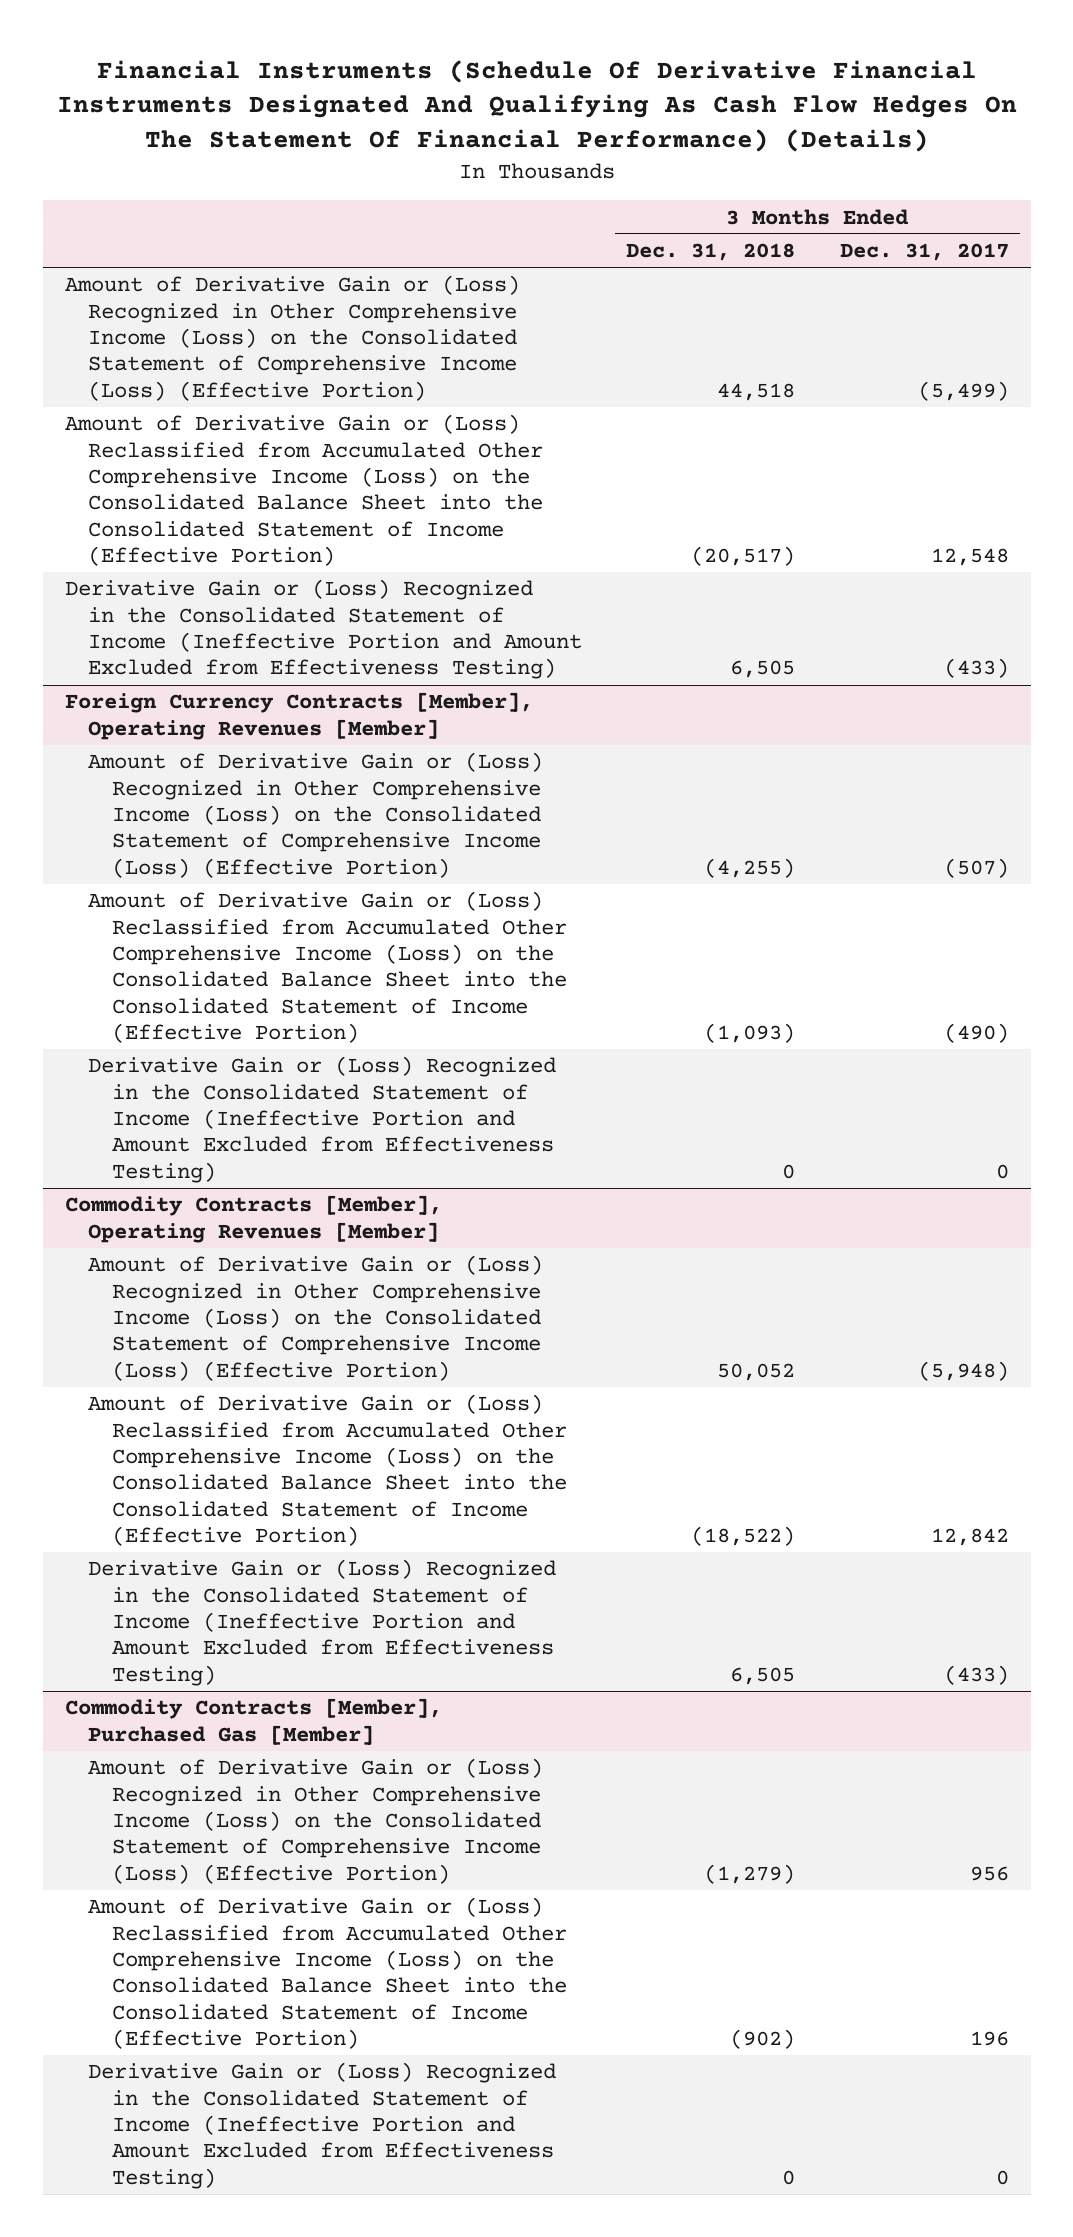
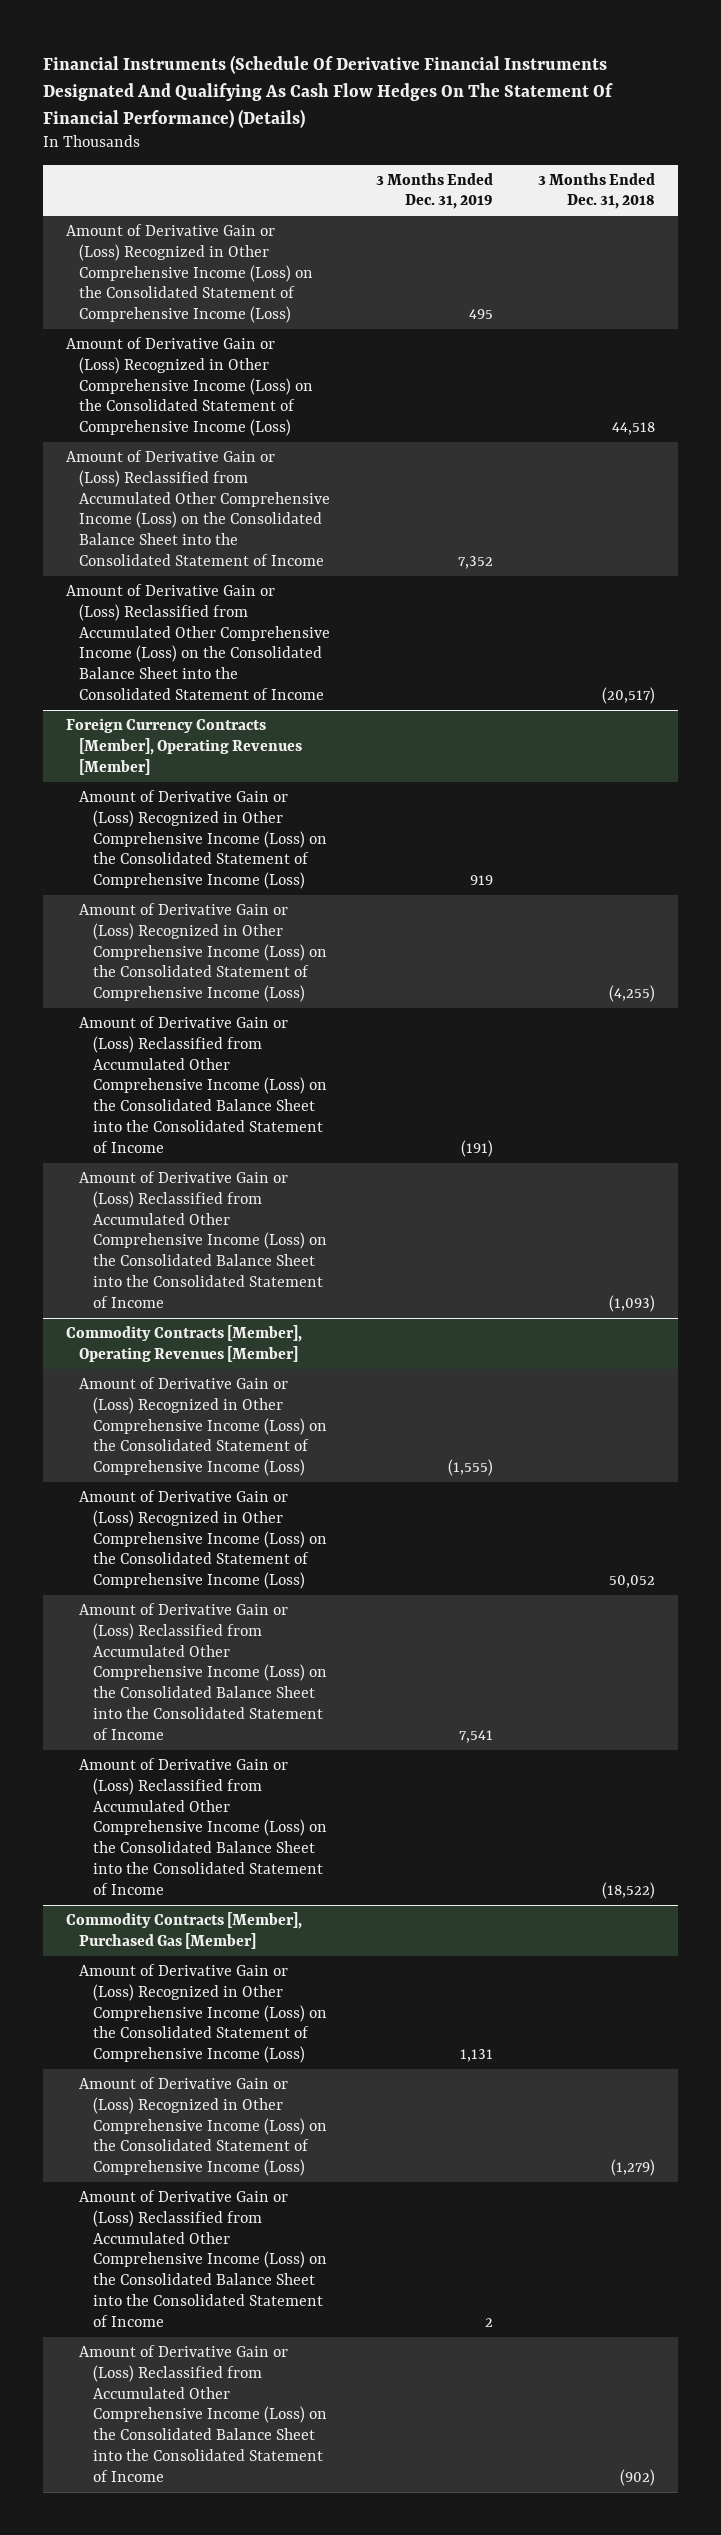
- | 3 Months Ended Dec. 31, 2018 | 3 Months Ended Dec. 31, 2017
+ | 3 Months Ended Dec. 31, 2019 | 3 Months Ended Dec. 31, 2018
- Amount of Derivative Gain or (Loss) Recognized in Other Comprehensive Income (Loss) on the Consolidated Statement of Comprehensive Income (Loss) (Effective Portion) | 44,518 | (5,499)
- Amount of Derivative Gain or (Loss) Reclassified from Accumulated Other Comprehensive Income (Loss) on the Consolidated Balance Sheet into the Consolidated Statement of Income (Effective Portion) | (20,517) | 12,548
- Derivative Gain or (Loss) Recognized in the Consolidated Statement of Income (Ineffective Portion and Amount Excluded from Effectiveness Testing) | 6,505 | (433)
+ Amount of Derivative Gain or (Loss) Recognized in Other Comprehensive Income (Loss) on the Consolidated Statement of Comprehensive Income (Loss) | 495 |
+ Amount of Derivative Gain or (Loss) Recognized in Other Comprehensive Income (Loss) on the Consolidated Statement of Comprehensive Income (Loss) | | 44,518
+ Amount of Derivative Gain or (Loss) Reclassified from Accumulated Other Comprehensive Income (Loss) on the Consolidated Balance Sheet into the Consolidated Statement of Income | 7,352 |
+ Amount of Derivative Gain or (Loss) Reclassified from Accumulated Other Comprehensive Income (Loss) on the Consolidated Balance Sheet into the Consolidated Statement of Income | | (20,517)
@ Foreign Currency Contracts [Member], Operating Revenues [Member]
- Amount of Derivative Gain or (Loss) Recognized in Other Comprehensive Income (Loss) on the Consolidated Statement of Comprehensive Income (Loss) (Effective Portion) | (4,255) | (507)
- Amount of Derivative Gain or (Loss) Reclassified from Accumulated Other Comprehensive Income (Loss) on the Consolidated Balance Sheet into the Consolidated Statement of Income (Effective Portion) | (1,093) | (490)
- Derivative Gain or (Loss) Recognized in the Consolidated Statement of Income (Ineffective Portion and Amount Excluded from Effectiveness Testing) | 0 | 0
+ Amount of Derivative Gain or (Loss) Recognized in Other Comprehensive Income (Loss) on the Consolidated Statement of Comprehensive Income (Loss) | 919 |
+ Amount of Derivative Gain or (Loss) Recognized in Other Comprehensive Income (Loss) on the Consolidated Statement of Comprehensive Income (Loss) | | (4,255)
+ Amount of Derivative Gain or (Loss) Reclassified from Accumulated Other Comprehensive Income (Loss) on the Consolidated Balance Sheet into the Consolidated Statement of Income | (191) |
+ Amount of Derivative Gain or (Loss) Reclassified from Accumulated Other Comprehensive Income (Loss) on the Consolidated Balance Sheet into the Consolidated Statement of Income | | (1,093)
@ Commodity Contracts [Member], Operating Revenues [Member]
- Amount of Derivative Gain or (Loss) Recognized in Other Comprehensive Income (Loss) on the Consolidated Statement of Comprehensive Income (Loss) (Effective Portion) | 50,052 | (5,948)
- Amount of Derivative Gain or (Loss) Reclassified from Accumulated Other Comprehensive Income (Loss) on the Consolidated Balance Sheet into the Consolidated Statement of Income (Effective Portion) | (18,522) | 12,842
- Derivative Gain or (Loss) Recognized in the Consolidated Statement of Income (Ineffective Portion and Amount Excluded from Effectiveness Testing) | 6,505 | (433)
+ Amount of Derivative Gain or (Loss) Recognized in Other Comprehensive Income (Loss) on the Consolidated Statement of Comprehensive Income (Loss) | (1,555) |
+ Amount of Derivative Gain or (Loss) Recognized in Other Comprehensive Income (Loss) on the Consolidated Statement of Comprehensive Income (Loss) | | 50,052
+ Amount of Derivative Gain or (Loss) Reclassified from Accumulated Other Comprehensive Income (Loss) on the Consolidated Balance Sheet into the Consolidated Statement of Income | 7,541 |
+ Amount of Derivative Gain or (Loss) Reclassified from Accumulated Other Comprehensive Income (Loss) on the Consolidated Balance Sheet into the Consolidated Statement of Income | | (18,522)
@ Commodity Contracts [Member], Purchased Gas [Member]
- Amount of Derivative Gain or (Loss) Recognized in Other Comprehensive Income (Loss) on the Consolidated Statement of Comprehensive Income (Loss) (Effective Portion) | (1,279) | 956
- Amount of Derivative Gain or (Loss) Reclassified from Accumulated Other Comprehensive Income (Loss) on the Consolidated Balance Sheet into the Consolidated Statement of Income (Effective Portion) | (902) | 196
- Derivative Gain or (Loss) Recognized in the Consolidated Statement of Income (Ineffective Portion and Amount Excluded from Effectiveness Testing) | 0 | 0
+ Amount of Derivative Gain or (Loss) Recognized in Other Comprehensive Income (Loss) on the Consolidated Statement of Comprehensive Income (Loss) | 1,131 |
+ Amount of Derivative Gain or (Loss) Recognized in Other Comprehensive Income (Loss) on the Consolidated Statement of Comprehensive Income (Loss) | | (1,279)
+ Amount of Derivative Gain or (Loss) Reclassified from Accumulated Other Comprehensive Income (Loss) on the Consolidated Balance Sheet into the Consolidated Statement of Income | 2 |
+ Amount of Derivative Gain or (Loss) Reclassified from Accumulated Other Comprehensive Income (Loss) on the Consolidated Balance Sheet into the Consolidated Statement of Income | | (902)

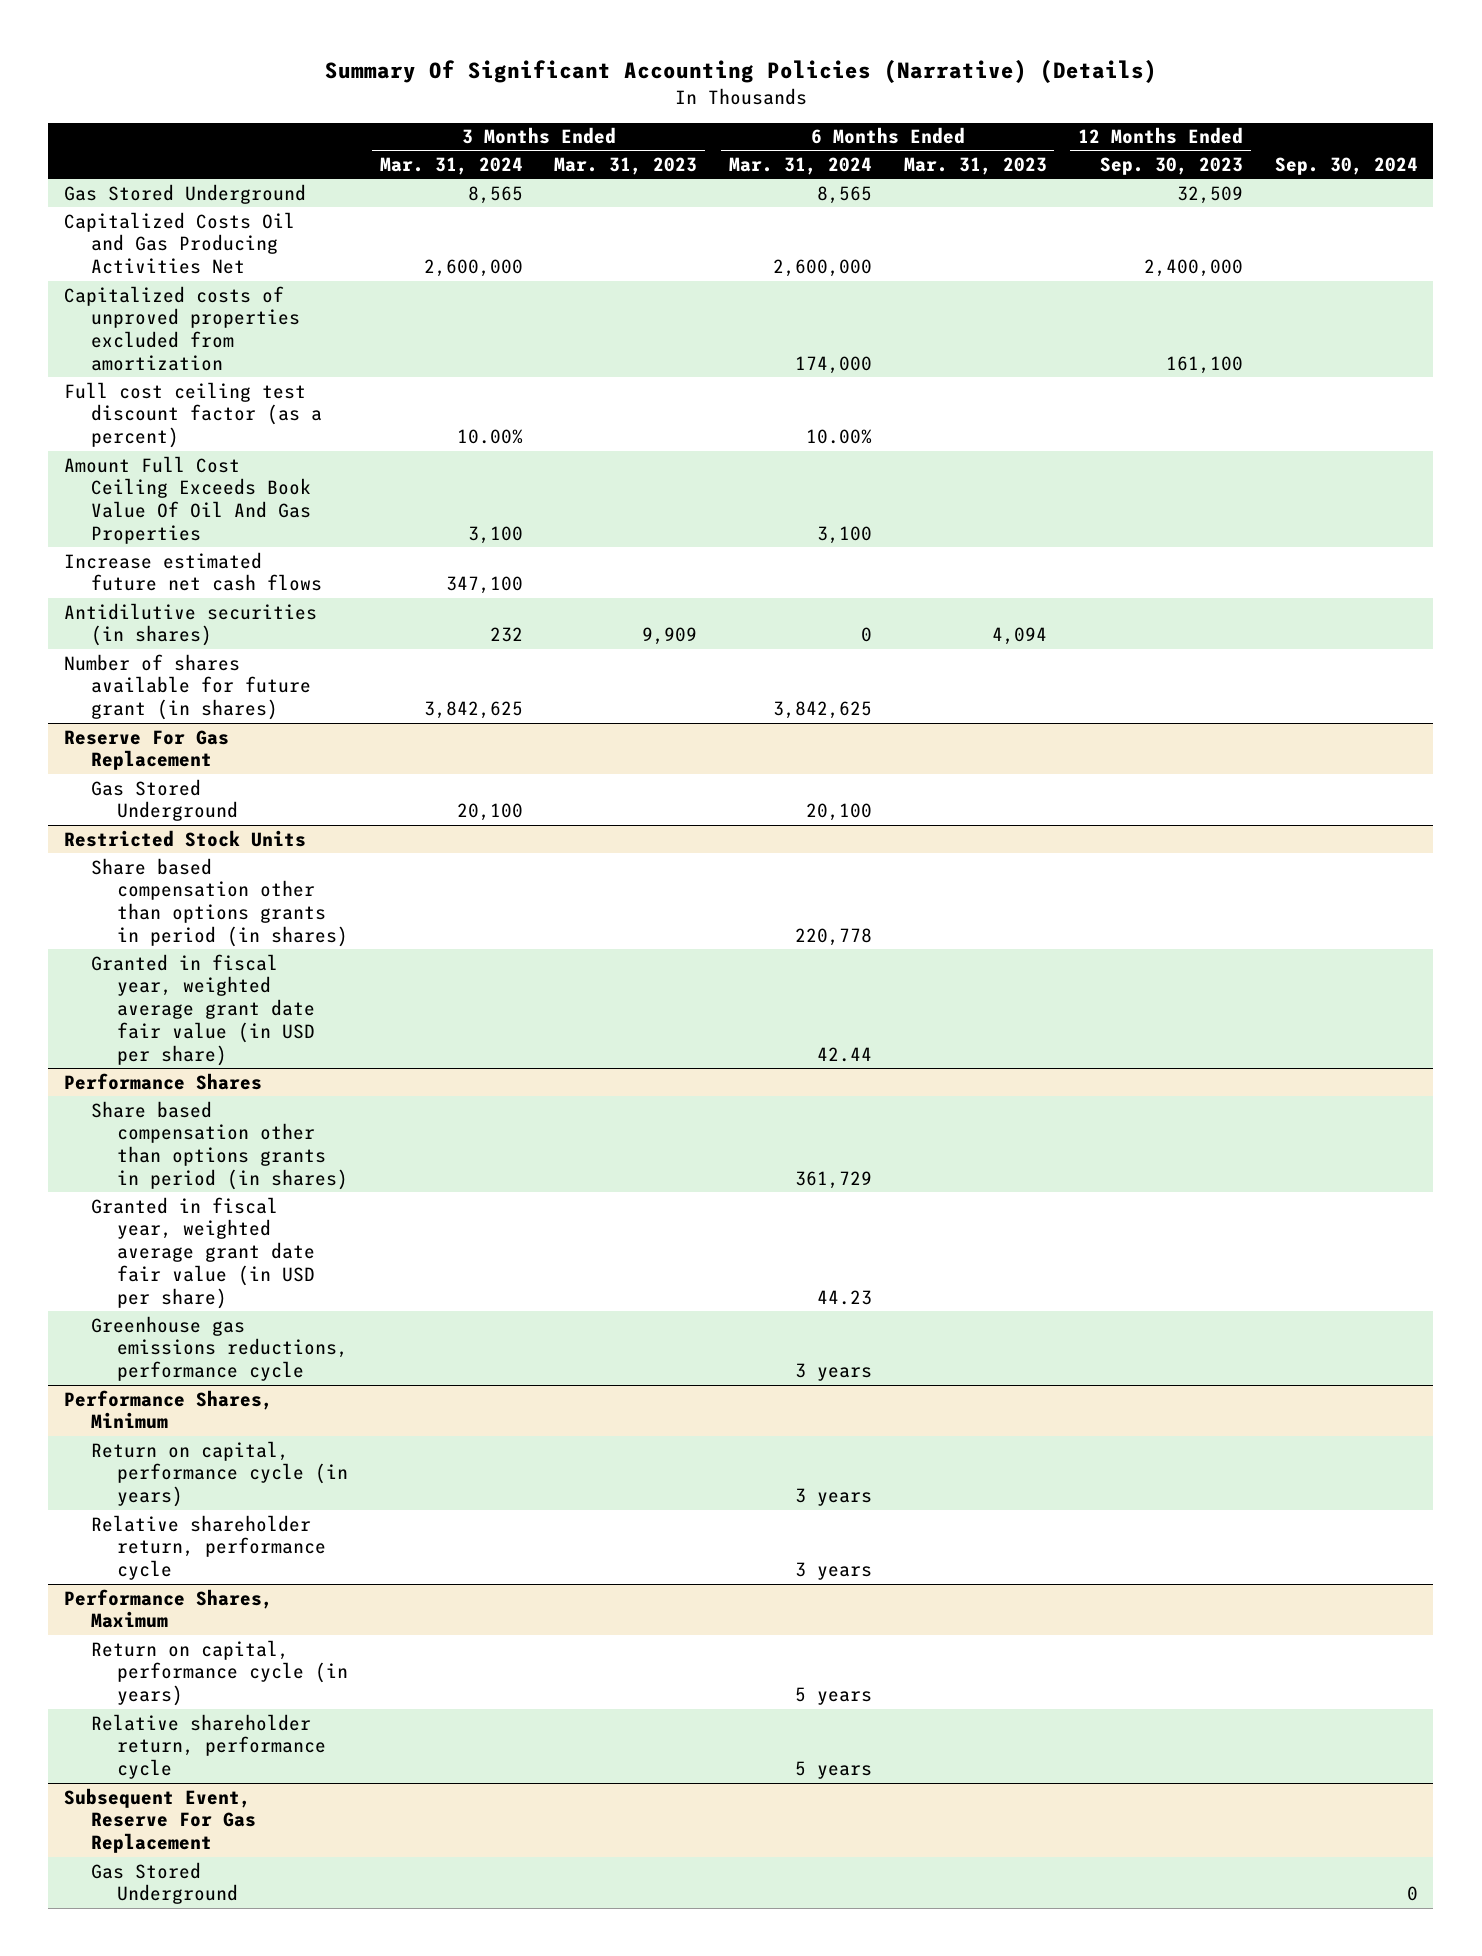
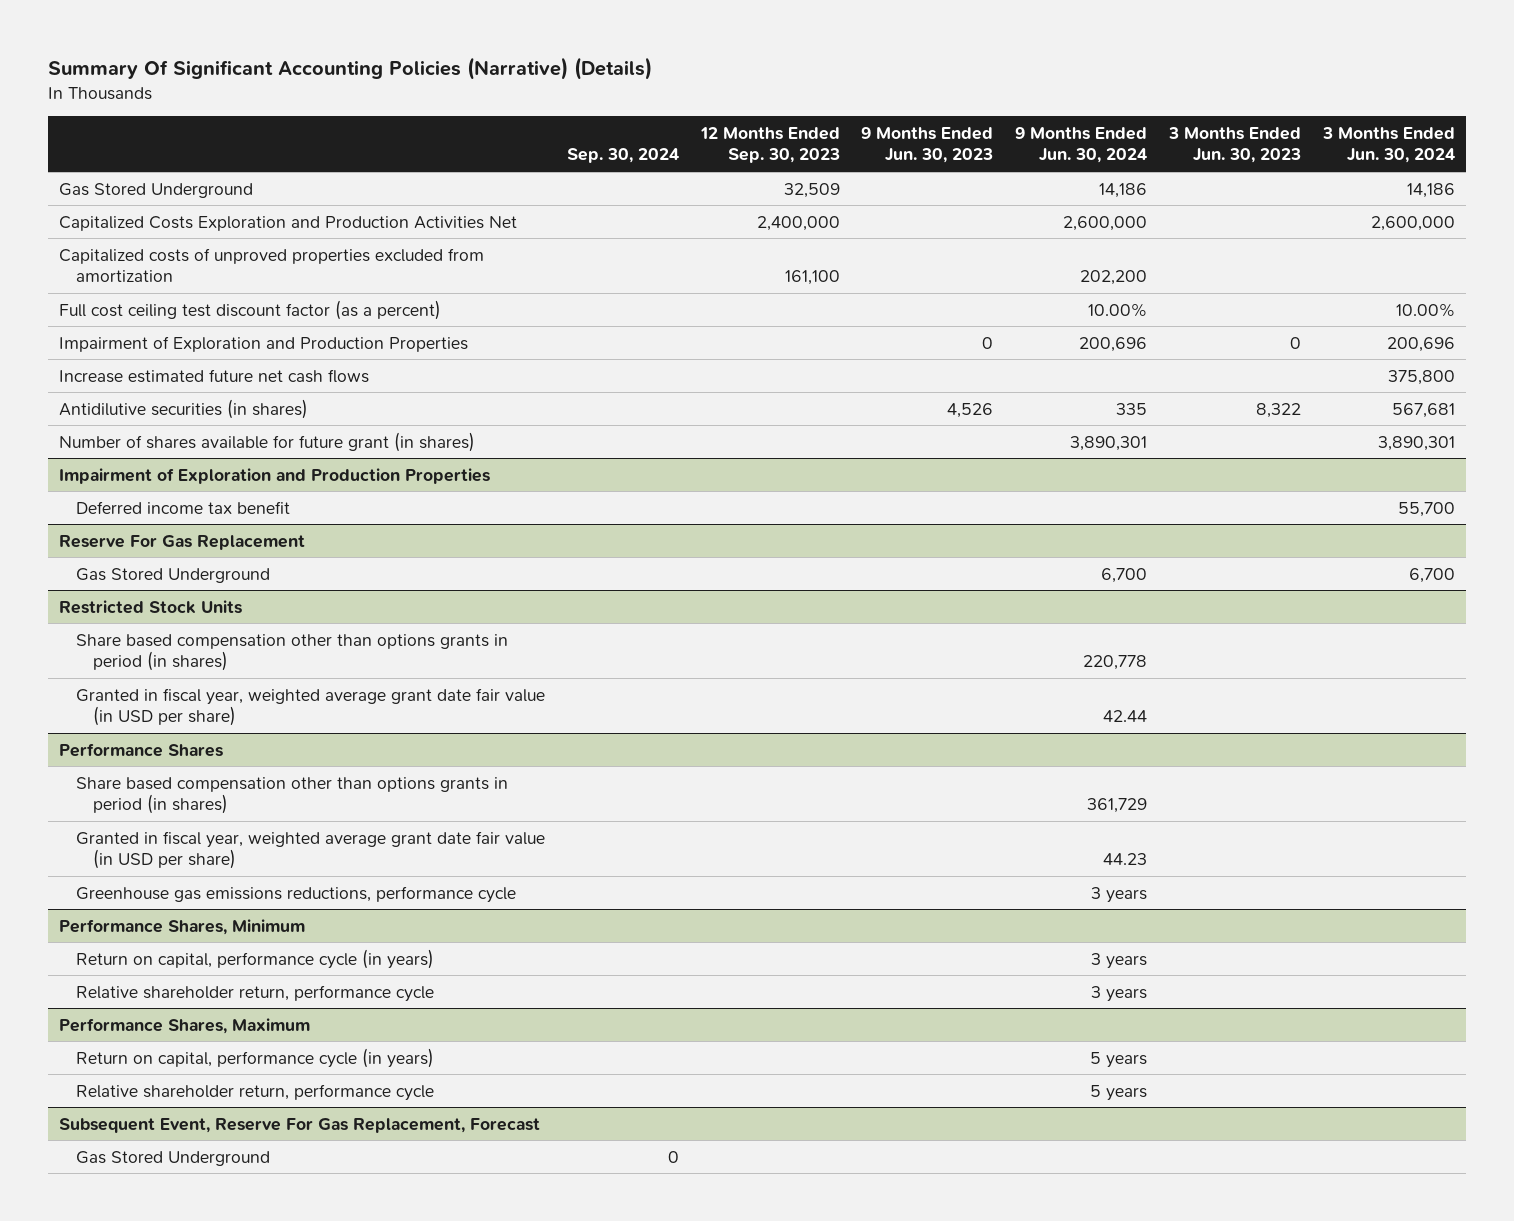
- | 3 Months Ended Mar. 31, 2024 | 3 Months Ended Mar. 31, 2023 | 6 Months Ended Mar. 31, 2024 | 6 Months Ended Mar. 31, 2023 | 12 Months Ended Sep. 30, 2023 | Sep. 30, 2024
+ | Sep. 30, 2024 | 12 Months Ended Sep. 30, 2023 | 9 Months Ended Jun. 30, 2023 | 9 Months Ended Jun. 30, 2024 | 3 Months Ended Jun. 30, 2023 | 3 Months Ended Jun. 30, 2024
- Capitalized Costs Oil and Gas Producing Activities Net | 2,600,000 | | 2,600,000 | | 2,400,000 |
+ Capitalized Costs Exploration and Production Activities Net | | 2,400,000 | | 2,600,000 | | 2,600,000
- Amount Full Cost Ceiling Exceeds Book Value Of Oil And Gas Properties | 3,100 | | 3,100 | | |
+ Impairment of Exploration and Production Properties | | | 0 | 200,696 | 0 | 200,696
+ Impairment of Exploration and Production Properties
+ Deferred income tax benefit | | | | | | 55,700
- Subsequent Event, Reserve For Gas Replacement
+ Subsequent Event, Reserve For Gas Replacement, Forecast

